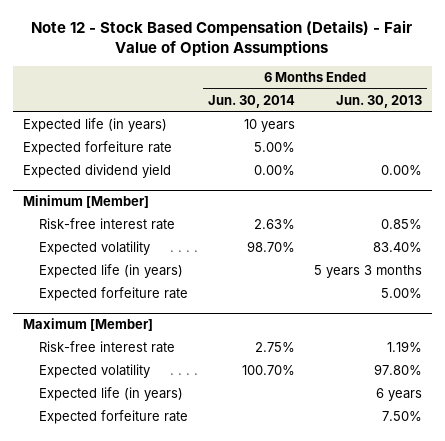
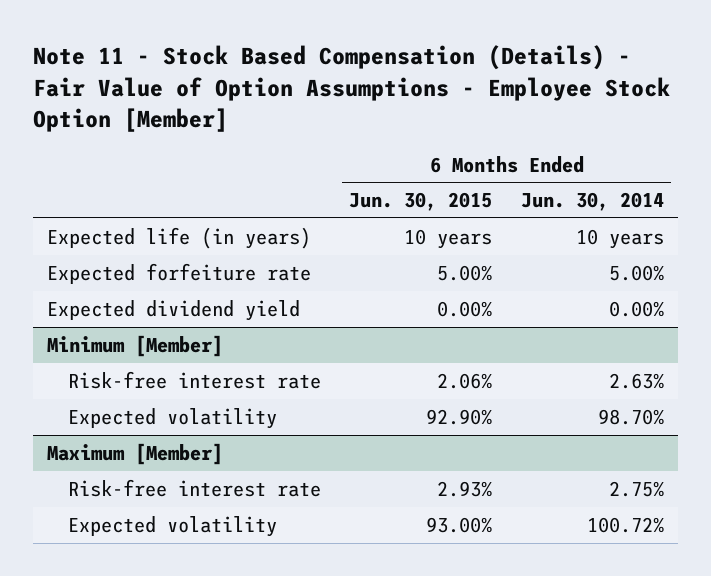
- Note 12 - Stock Based Compensation (Details) - Fair Value of Option Assumptions
+ Note 11 - Stock Based Compensation (Details) - Fair Value of Option Assumptions - Employee Stock Option [Member]
- | 6 Months Ended Jun. 30, 2014 | 6 Months Ended Jun. 30, 2013
+ | 6 Months Ended Jun. 30, 2015 | 6 Months Ended Jun. 30, 2014
@ Minimum [Member]
- Expected life (in years) | | 5 years 3 months
- Expected forfeiture rate | | 5.00%
@ Maximum [Member]
- Expected volatility | 100.70% | 97.80%
- Expected life (in years) | | 6 years
- Expected forfeiture rate | | 7.50%
+ Expected volatility | 93.00% | 100.72%

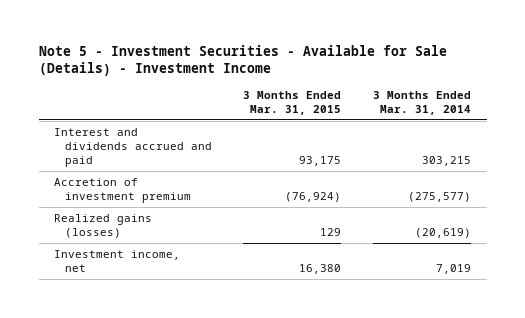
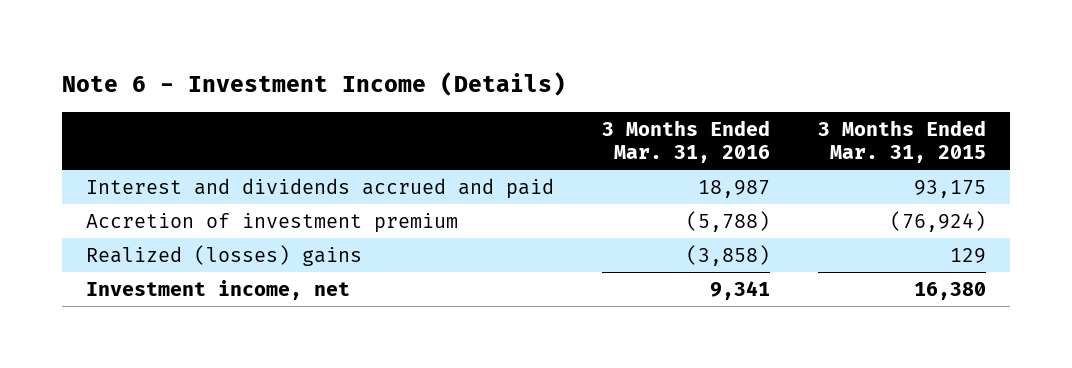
- Note 5 - Investment Securities - Available for Sale (Details) - Investment Income
+ Note 6 - Investment Income (Details)
- | 3 Months Ended Mar. 31, 2015 | 3 Months Ended Mar. 31, 2014
+ | 3 Months Ended Mar. 31, 2016 | 3 Months Ended Mar. 31, 2015
- Realized gains (losses) | 129 | (20,619)
+ Realized (losses) gains | (3,858) | 129

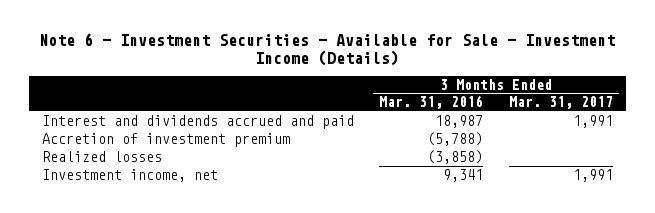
- Note 6 - Investment Income (Details)
+ Note 6 - Investment Securities - Available for Sale - Investment Income (Details)
- | 3 Months Ended Mar. 31, 2016 | 3 Months Ended Mar. 31, 2015
+ | 3 Months Ended Mar. 31, 2016 | 3 Months Ended Mar. 31, 2017
- Realized (losses) gains | (3,858) | 129
+ Realized losses | (3,858) |

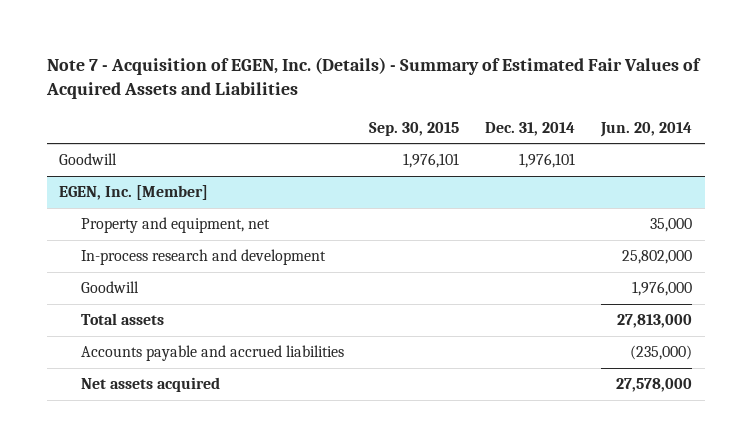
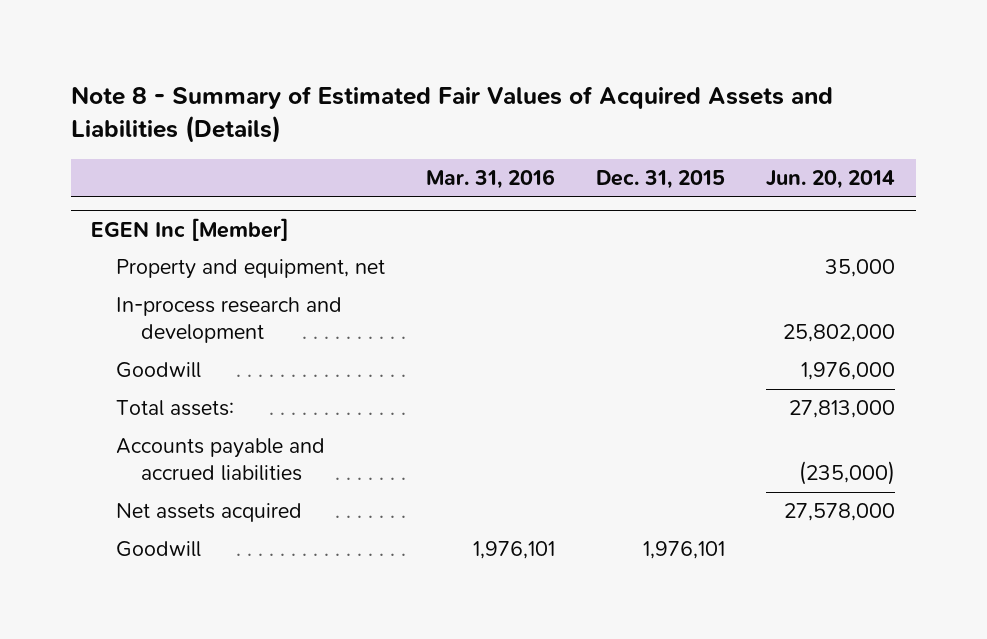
- Note 7 - Acquisition of EGEN, Inc. (Details) - Summary of Estimated Fair Values of Acquired Assets and Liabilities
+ Note 8 - Summary of Estimated Fair Values of Acquired Assets and Liabilities (Details)
- | Sep. 30, 2015 | Dec. 31, 2014 | Jun. 20, 2014
+ | Mar. 31, 2016 | Dec. 31, 2015 | Jun. 20, 2014
- Goodwill | 1,976,101 | 1,976,101 |
- EGEN, Inc. [Member]
+ EGEN Inc [Member]
- Total assets | | | 27,813,000
+ Total assets: | | | 27,813,000
+ Goodwill | 1,976,101 | 1,976,101 |

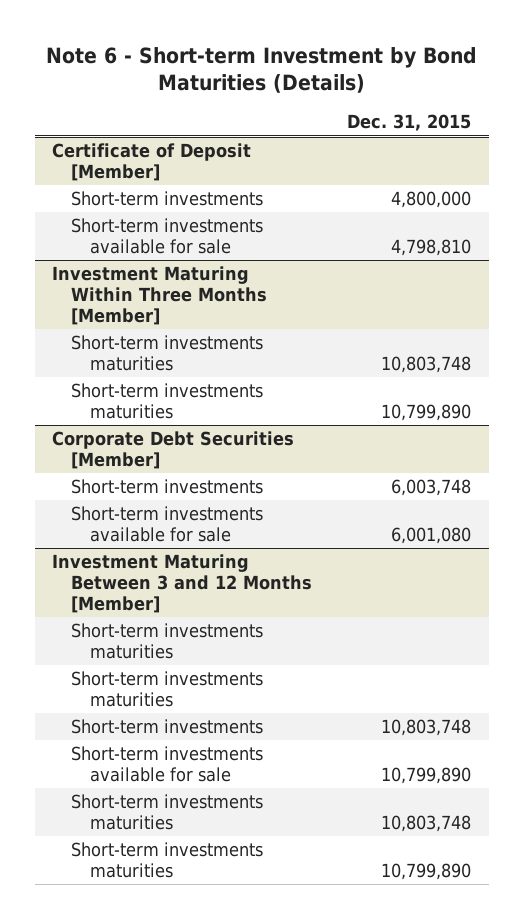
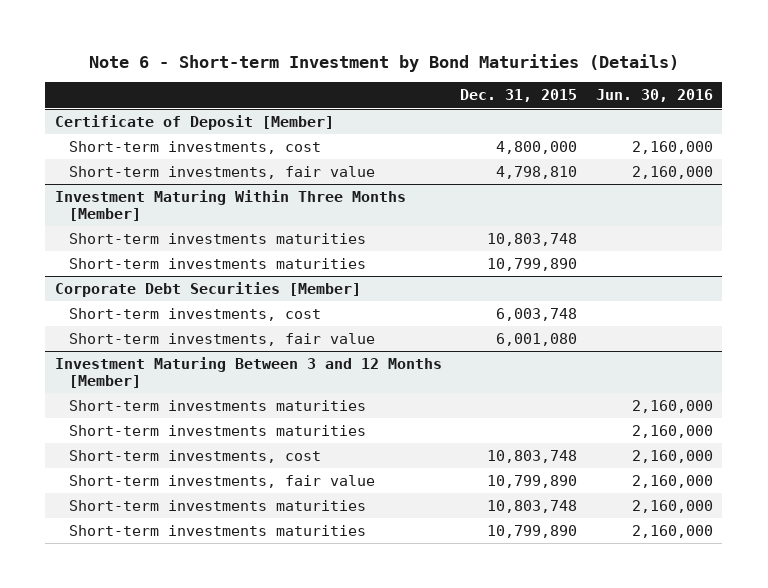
- | Dec. 31, 2015
+ | Dec. 31, 2015 | Jun. 30, 2016
@ Certificate of Deposit [Member]
- Short-term investments | 4,800,000
- Short-term investments available for sale | 4,798,810
+ Short-term investments, cost | 4,800,000 | 2,160,000
+ Short-term investments, fair value | 4,798,810 | 2,160,000
@ Corporate Debt Securities [Member]
- Short-term investments | 6,003,748
- Short-term investments available for sale | 6,001,080
+ Short-term investments, cost | 6,003,748 |
+ Short-term investments, fair value | 6,001,080 |
@ Investment Maturing Between 3 and 12 Months [Member]
- Short-term investments | 10,803,748
- Short-term investments available for sale | 10,799,890
+ Short-term investments, cost | 10,803,748 | 2,160,000
+ Short-term investments, fair value | 10,799,890 | 2,160,000

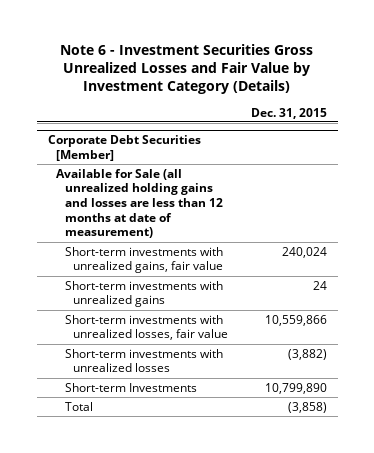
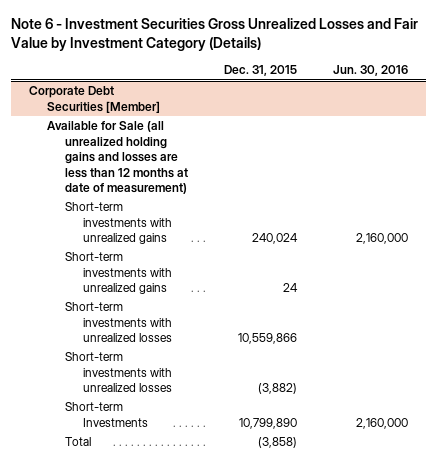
- | Dec. 31, 2015
+ | Dec. 31, 2015 | Jun. 30, 2016
@ Corporate Debt Securities [Member]
- Short-term investments with unrealized gains, fair value | 240,024
+ Short-term investments with unrealized gains | 240,024 | 2,160,000
- Short-term investments with unrealized losses, fair value | 10,559,866
+ Short-term investments with unrealized losses | 10,559,866 |

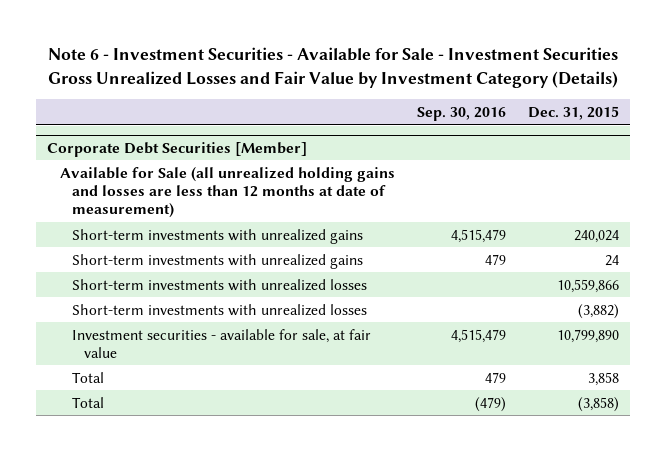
- Note 6 - Investment Securities Gross Unrealized Losses and Fair Value by Investment Category (Details)
+ Note 6 - Investment Securities - Available for Sale - Investment Securities Gross Unrealized Losses and Fair Value by Investment Category (Details)
- | Dec. 31, 2015 | Jun. 30, 2016
+ | Sep. 30, 2016 | Dec. 31, 2015
@ Corporate Debt Securities [Member]
- Short-term Investments | 10,799,890 | 2,160,000
+ Investment securities - available for sale, at fair value | 4,515,479 | 10,799,890
+ Total | 479 | 3,858

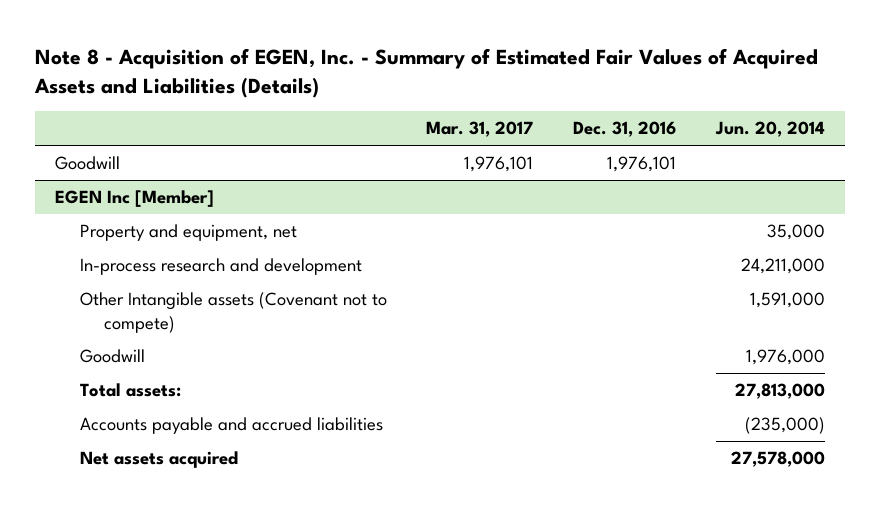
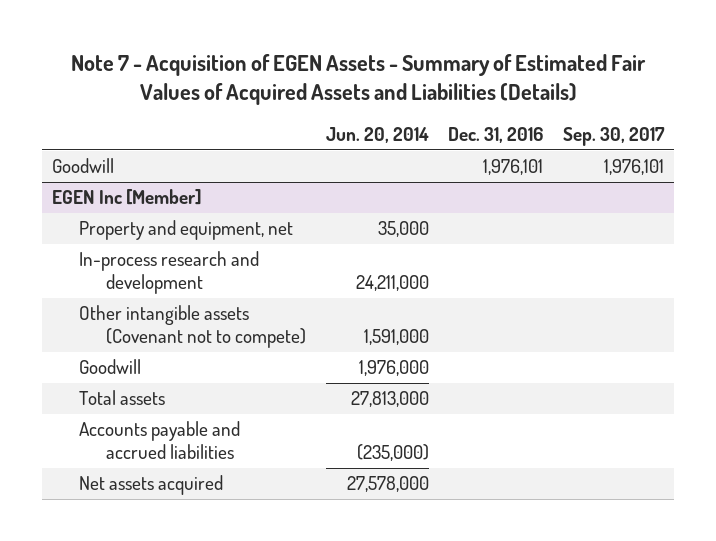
- Note 8 - Acquisition of EGEN, Inc. - Summary of Estimated Fair Values of Acquired Assets and Liabilities (Details)
+ Note 7 - Acquisition of EGEN Assets - Summary of Estimated Fair Values of Acquired Assets and Liabilities (Details)
- | Mar. 31, 2017 | Dec. 31, 2016 | Jun. 20, 2014
+ | Jun. 20, 2014 | Dec. 31, 2016 | Sep. 30, 2017
@ EGEN Inc [Member]
- Other Intangible assets (Covenant not to compete) | | | 1,591,000
+ Other intangible assets (Covenant not to compete) | 1,591,000 | |
- Total assets: | | | 27,813,000
+ Total assets | 27,813,000 | |

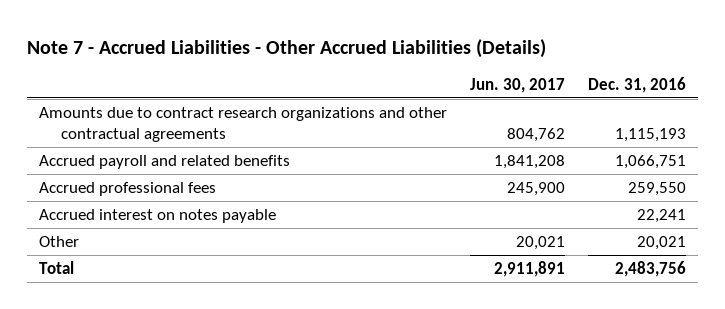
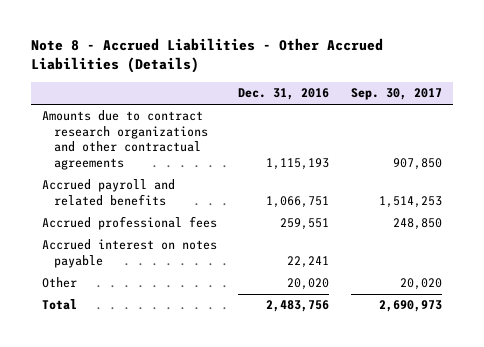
- Note 7 - Accrued Liabilities - Other Accrued Liabilities (Details)
+ Note 8 - Accrued Liabilities - Other Accrued Liabilities (Details)
- | Jun. 30, 2017 | Dec. 31, 2016
+ | Dec. 31, 2016 | Sep. 30, 2017
- Accrued professional fees | 245,900 | 259,550
+ Accrued professional fees | 259,551 | 248,850
- Other | 20,021 | 20,021
+ Other | 20,020 | 20,020

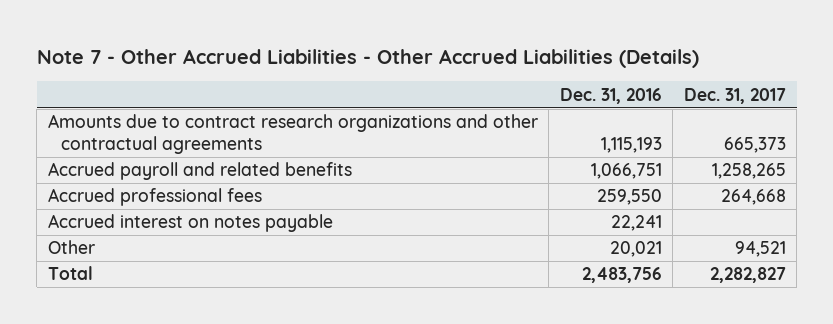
- Note 8 - Accrued Liabilities - Other Accrued Liabilities (Details)
+ Note 7 - Other Accrued Liabilities - Other Accrued Liabilities (Details)
- | Dec. 31, 2016 | Sep. 30, 2017
+ | Dec. 31, 2016 | Dec. 31, 2017
- Accrued professional fees | 259,551 | 248,850
+ Accrued professional fees | 259,550 | 264,668
- Other | 20,020 | 20,020
+ Other | 20,021 | 94,521

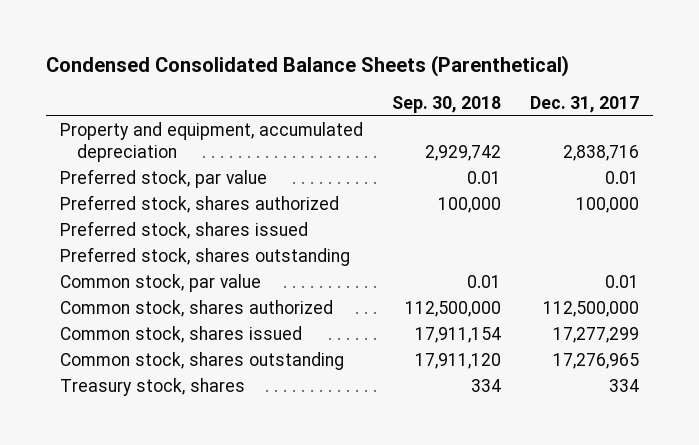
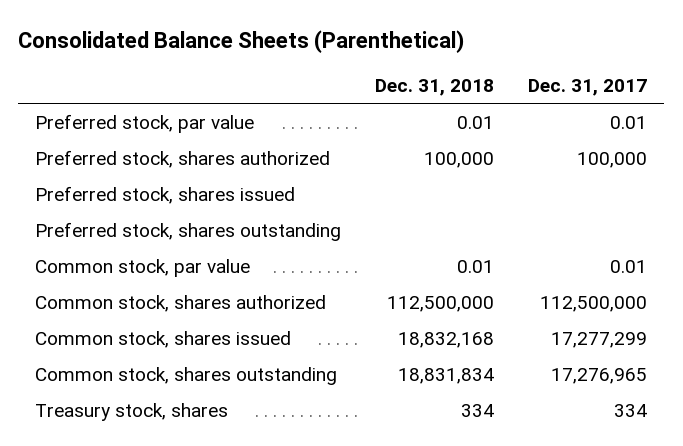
- Condensed Consolidated Balance Sheets (Parenthetical)
+ Consolidated Balance Sheets (Parenthetical)
- | Sep. 30, 2018 | Dec. 31, 2017
+ | Dec. 31, 2018 | Dec. 31, 2017
- Property and equipment, accumulated depreciation | 2,929,742 | 2,838,716

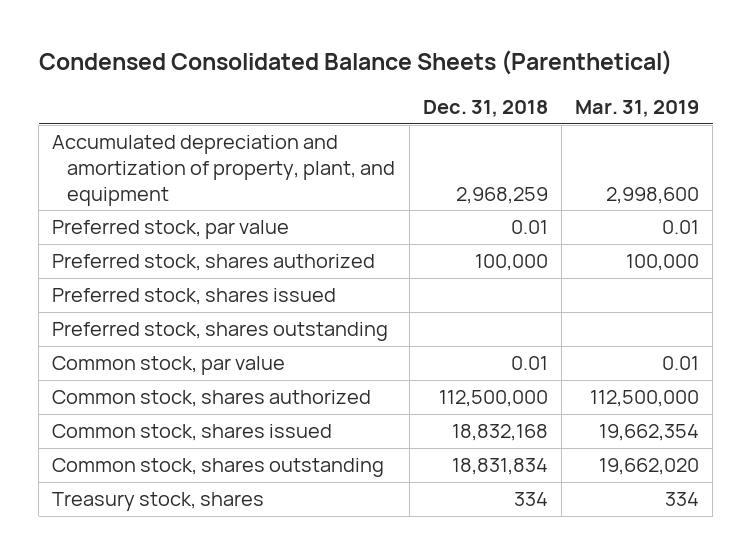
- Consolidated Balance Sheets (Parenthetical)
+ Condensed Consolidated Balance Sheets (Parenthetical)
- | Dec. 31, 2018 | Dec. 31, 2017
+ | Dec. 31, 2018 | Mar. 31, 2019
+ Accumulated depreciation and amortization of property, plant, and equipment | 2,968,259 | 2,998,600

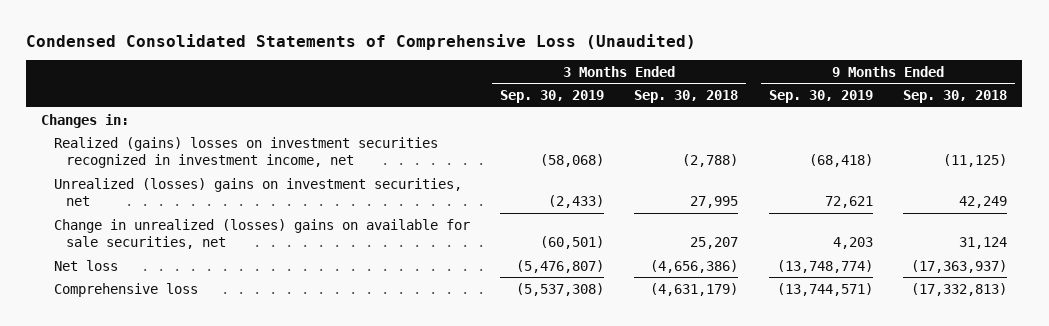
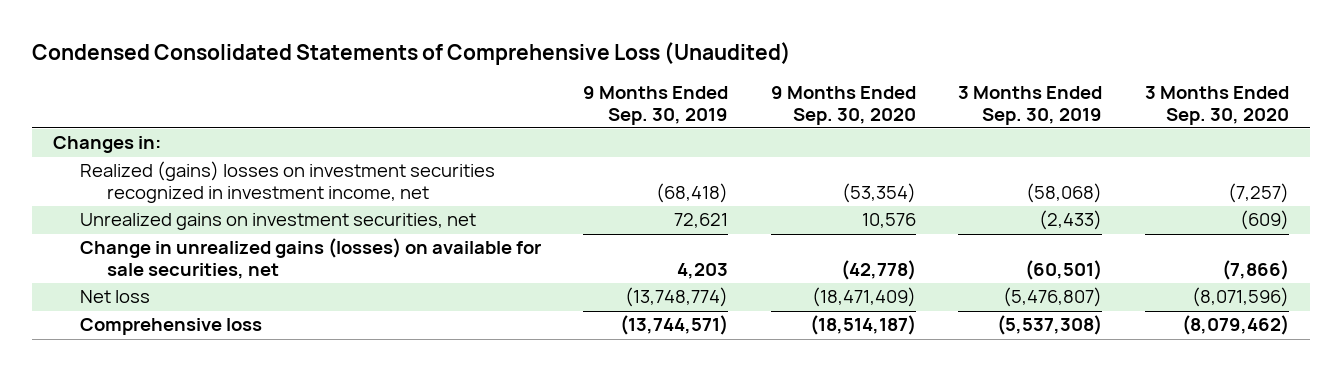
- | 3 Months Ended Sep. 30, 2019 | 3 Months Ended Sep. 30, 2018 | 9 Months Ended Sep. 30, 2019 | 9 Months Ended Sep. 30, 2018
+ | 9 Months Ended Sep. 30, 2019 | 9 Months Ended Sep. 30, 2020 | 3 Months Ended Sep. 30, 2019 | 3 Months Ended Sep. 30, 2020
- Unrealized (losses) gains on investment securities, net | (2,433) | 27,995 | 72,621 | 42,249
- Change in unrealized (losses) gains on available for sale securities, net | (60,501) | 25,207 | 4,203 | 31,124
+ Unrealized gains on investment securities, net | 72,621 | 10,576 | (2,433) | (609)
+ Change in unrealized gains (losses) on available for sale securities, net | 4,203 | (42,778) | (60,501) | (7,866)

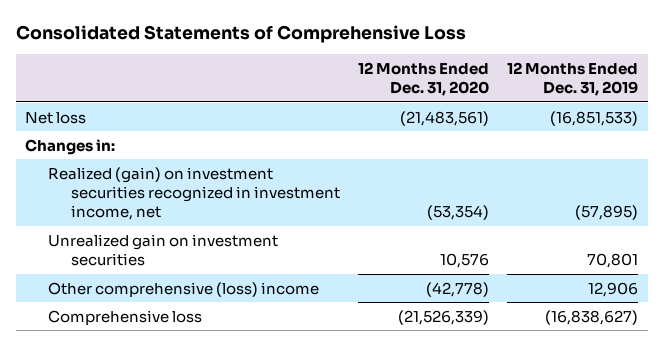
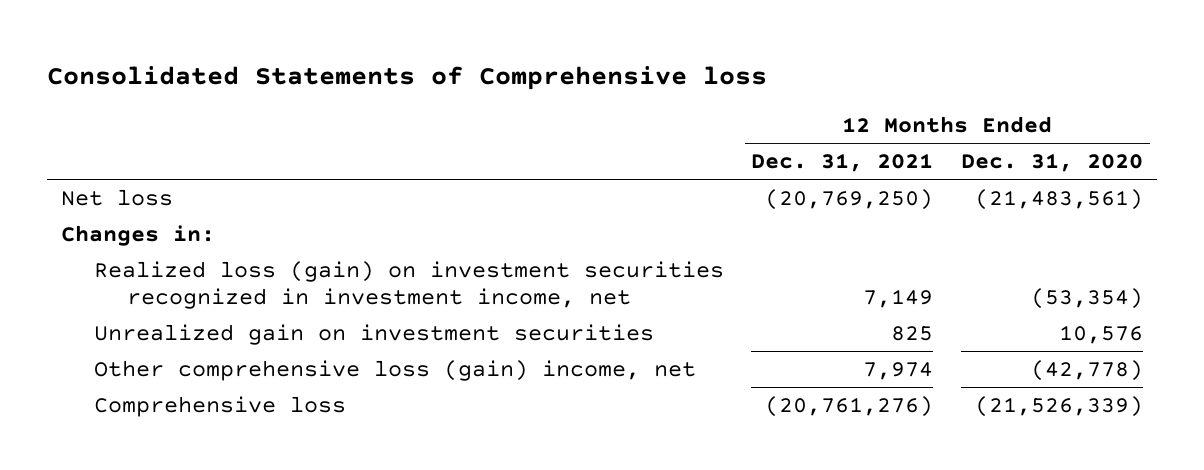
- Consolidated Statements of Comprehensive Loss
+ Consolidated Statements of Comprehensive loss
- | 12 Months Ended Dec. 31, 2020 | 12 Months Ended Dec. 31, 2019
+ | 12 Months Ended Dec. 31, 2021 | 12 Months Ended Dec. 31, 2020
- Realized (gain) on investment securities recognized in investment income, net | (53,354) | (57,895)
+ Realized loss (gain) on investment securities recognized in investment income, net | 7,149 | (53,354)
- Other comprehensive (loss) income | (42,778) | 12,906
+ Other comprehensive loss (gain) income, net | 7,974 | (42,778)

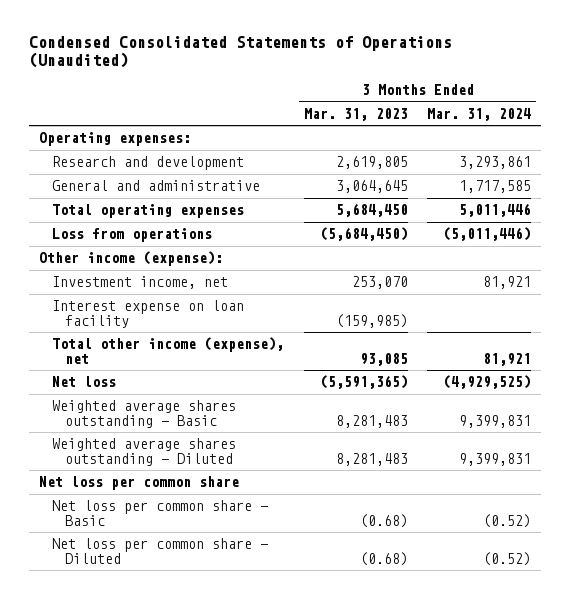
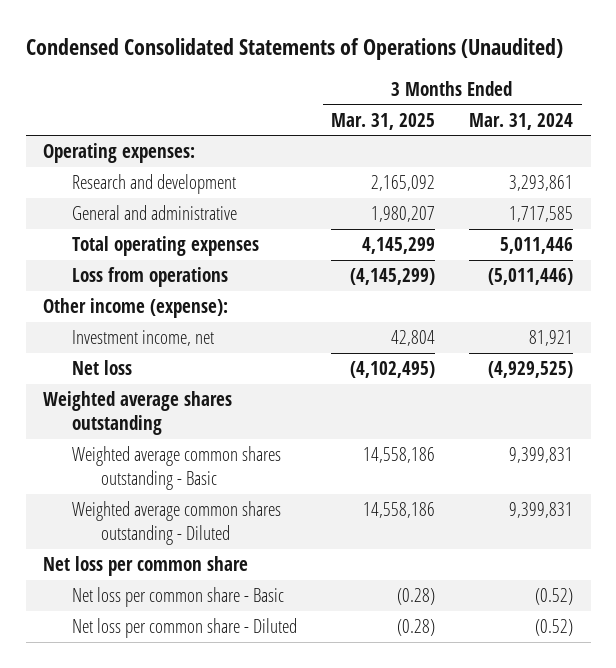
- | 3 Months Ended Mar. 31, 2023 | 3 Months Ended Mar. 31, 2024
+ | 3 Months Ended Mar. 31, 2025 | 3 Months Ended Mar. 31, 2024
- Interest expense on loan facility | (159,985) |
- Total other income (expense), net | 93,085 | 81,921
- Weighted average shares outstanding - Basic | 8,281,483 | 9,399,831
- Weighted average shares outstanding - Diluted | 8,281,483 | 9,399,831
+ Weighted average shares outstanding
+ Weighted average common shares outstanding - Basic | 14,558,186 | 9,399,831
+ Weighted average common shares outstanding - Diluted | 14,558,186 | 9,399,831

